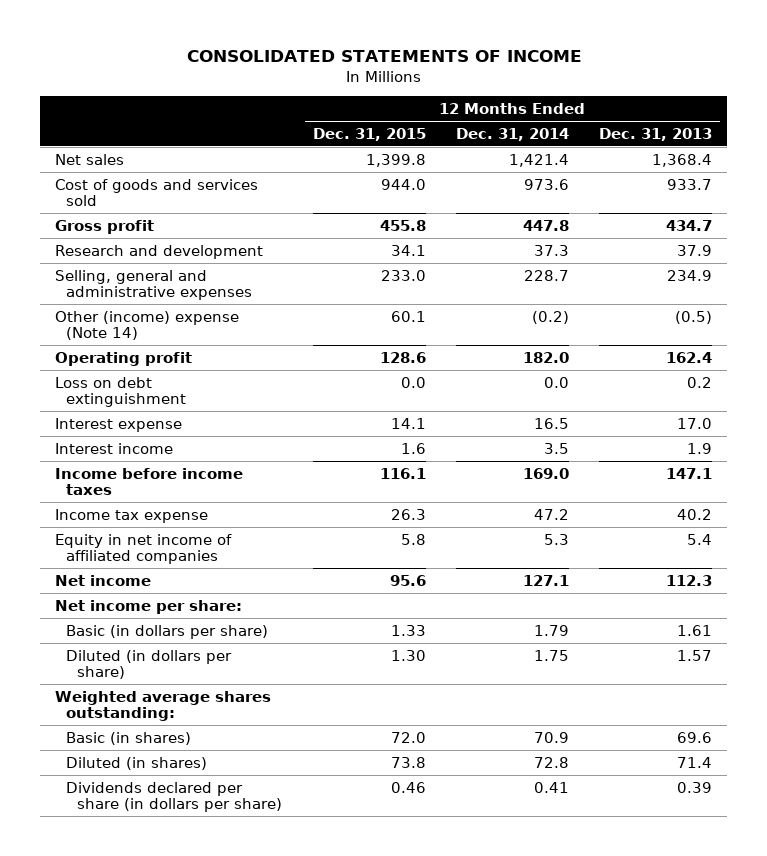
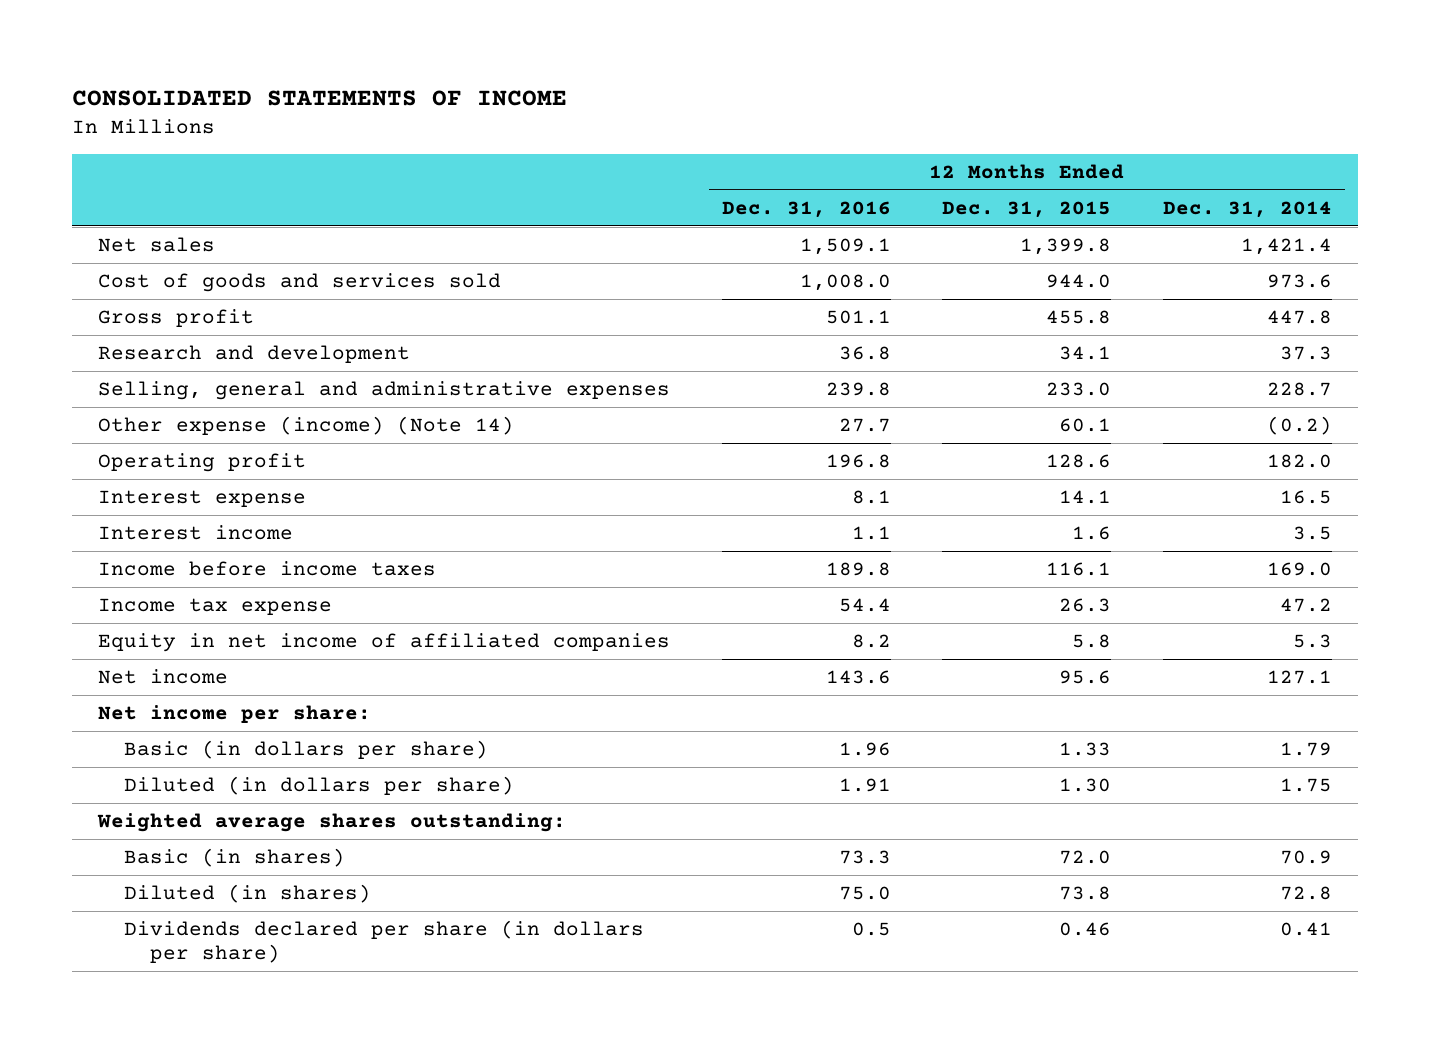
- | 12 Months Ended Dec. 31, 2015 | 12 Months Ended Dec. 31, 2014 | 12 Months Ended Dec. 31, 2013
+ | 12 Months Ended Dec. 31, 2016 | 12 Months Ended Dec. 31, 2015 | 12 Months Ended Dec. 31, 2014
- Other (income) expense (Note 14) | 60.1 | (0.2) | (0.5)
+ Other expense (income) (Note 14) | 27.7 | 60.1 | (0.2)
- Loss on debt extinguishment | 0.0 | 0.0 | 0.2

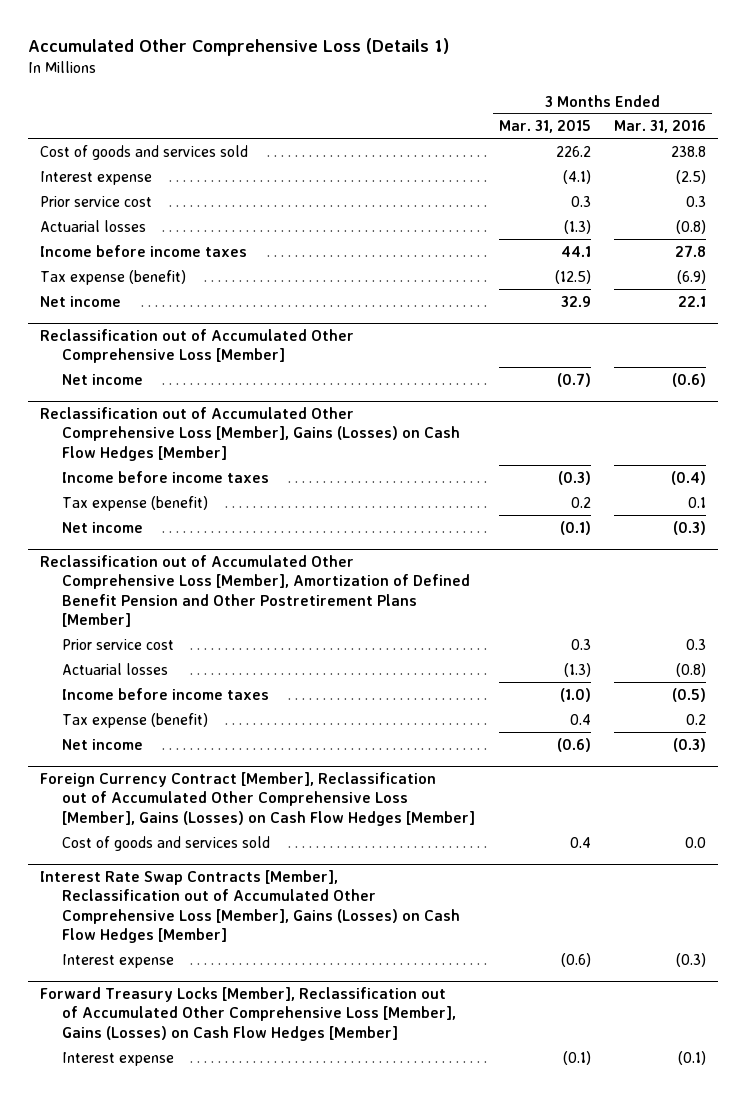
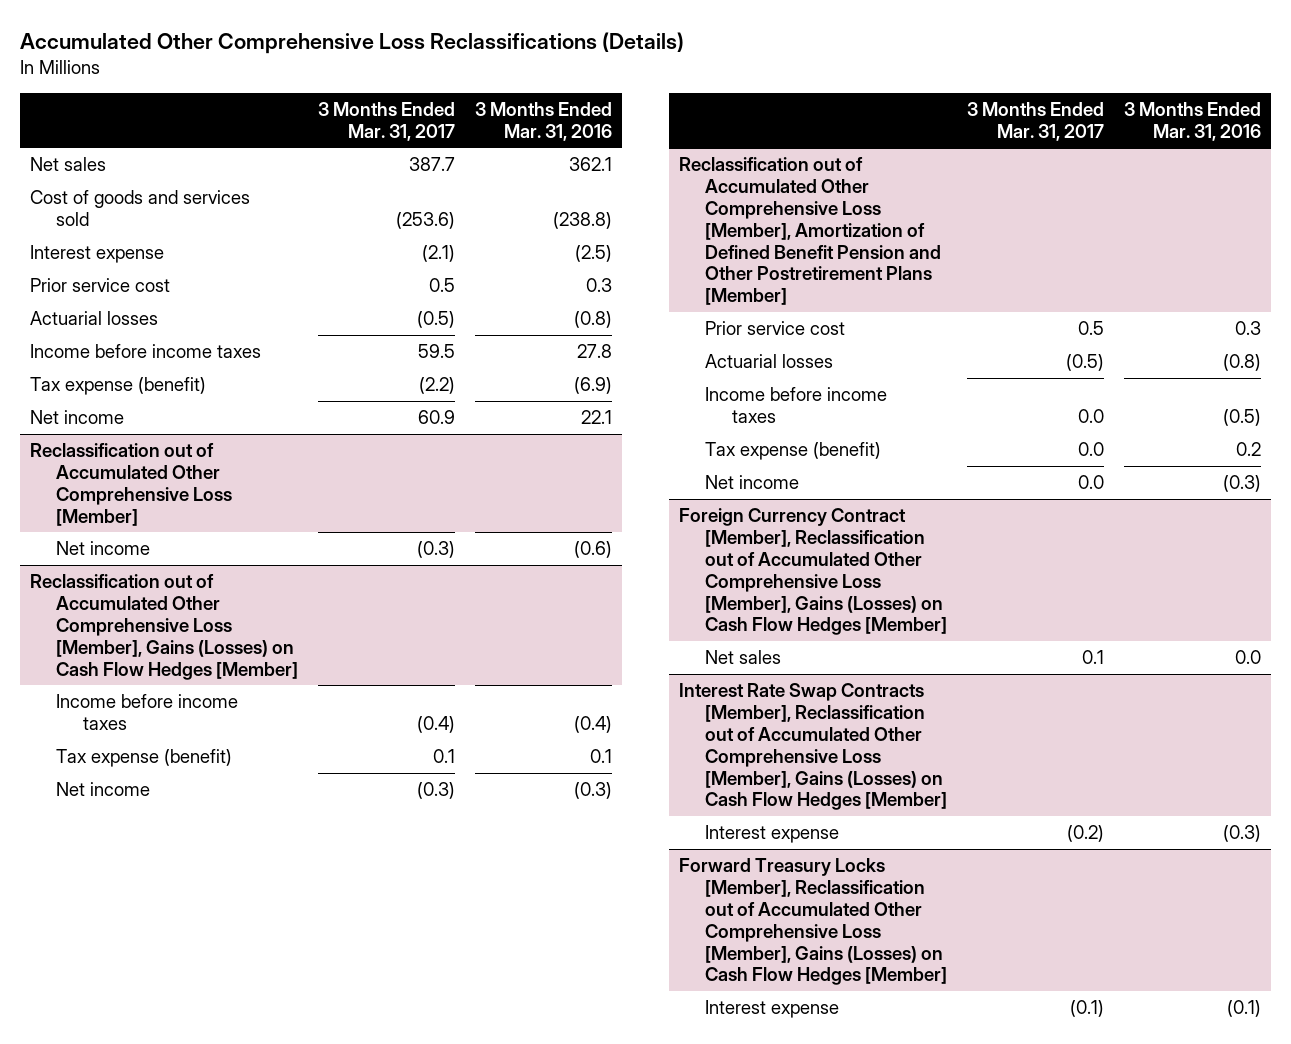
- Accumulated Other Comprehensive Loss (Details 1)
+ Accumulated Other Comprehensive Loss Reclassifications (Details)
- | 3 Months Ended Mar. 31, 2015 | 3 Months Ended Mar. 31, 2016
+ | 3 Months Ended Mar. 31, 2017 | 3 Months Ended Mar. 31, 2016
- Cost of goods and services sold | 226.2 | 238.8
+ Net sales | 387.7 | 362.1
+ Cost of goods and services sold | (253.6) | (238.8)
@ Foreign Currency Contract [Member], Reclassification out of Accumulated Other Comprehensive Loss [Member], Gains (Losses) on Cash Flow Hedges [Member]
- Cost of goods and services sold | 0.4 | 0.0
+ Net sales | 0.1 | 0.0

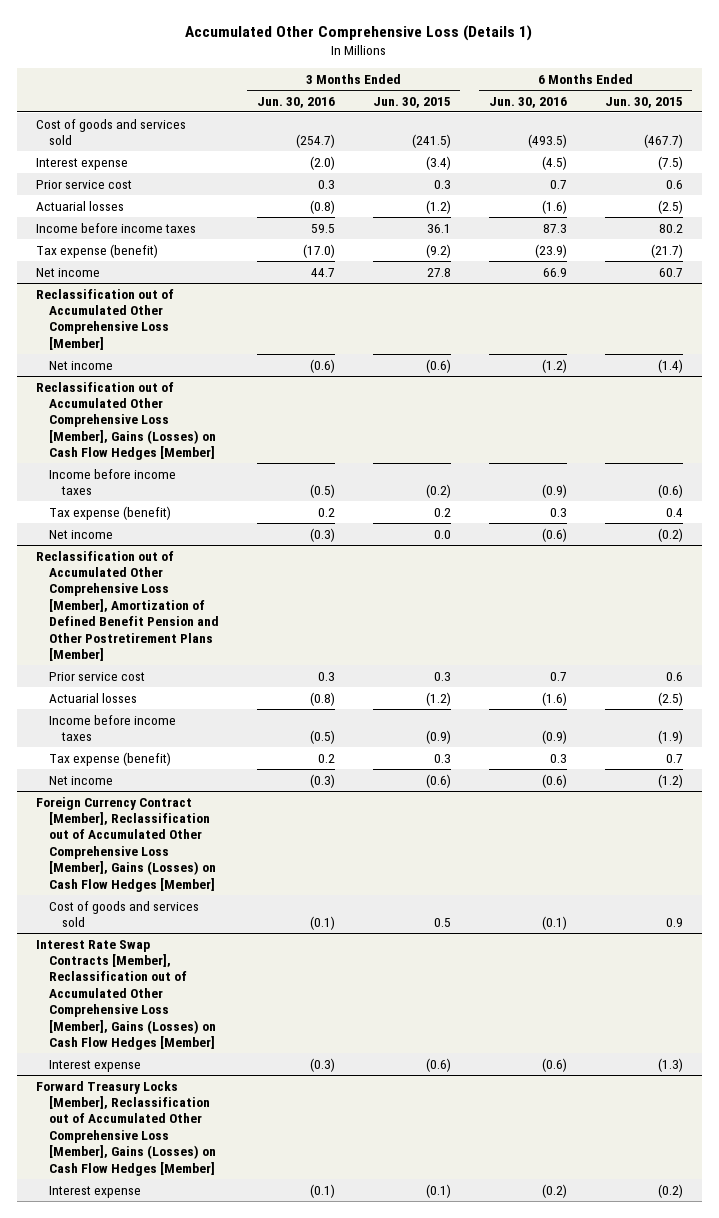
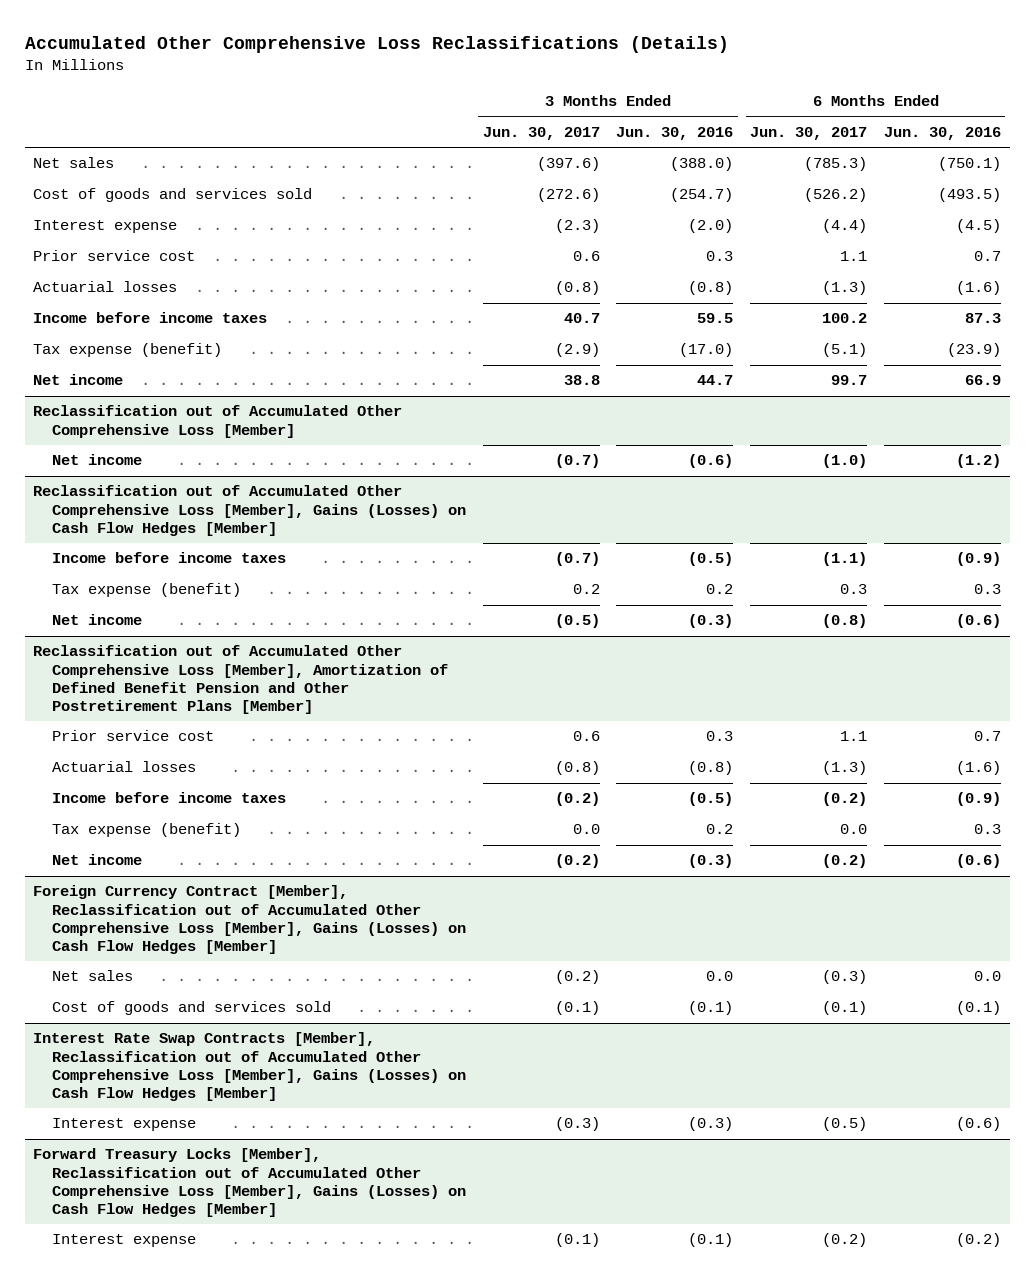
- Accumulated Other Comprehensive Loss (Details 1)
+ Accumulated Other Comprehensive Loss Reclassifications (Details)
- | 3 Months Ended Jun. 30, 2016 | 3 Months Ended Jun. 30, 2015 | 6 Months Ended Jun. 30, 2016 | 6 Months Ended Jun. 30, 2015
+ | 3 Months Ended Jun. 30, 2017 | 3 Months Ended Jun. 30, 2016 | 6 Months Ended Jun. 30, 2017 | 6 Months Ended Jun. 30, 2016
+ Net sales | (397.6) | (388.0) | (785.3) | (750.1)
@ Foreign Currency Contract [Member], Reclassification out of Accumulated Other Comprehensive Loss [Member], Gains (Losses) on Cash Flow Hedges [Member]
+ Net sales | (0.2) | 0.0 | (0.3) | 0.0

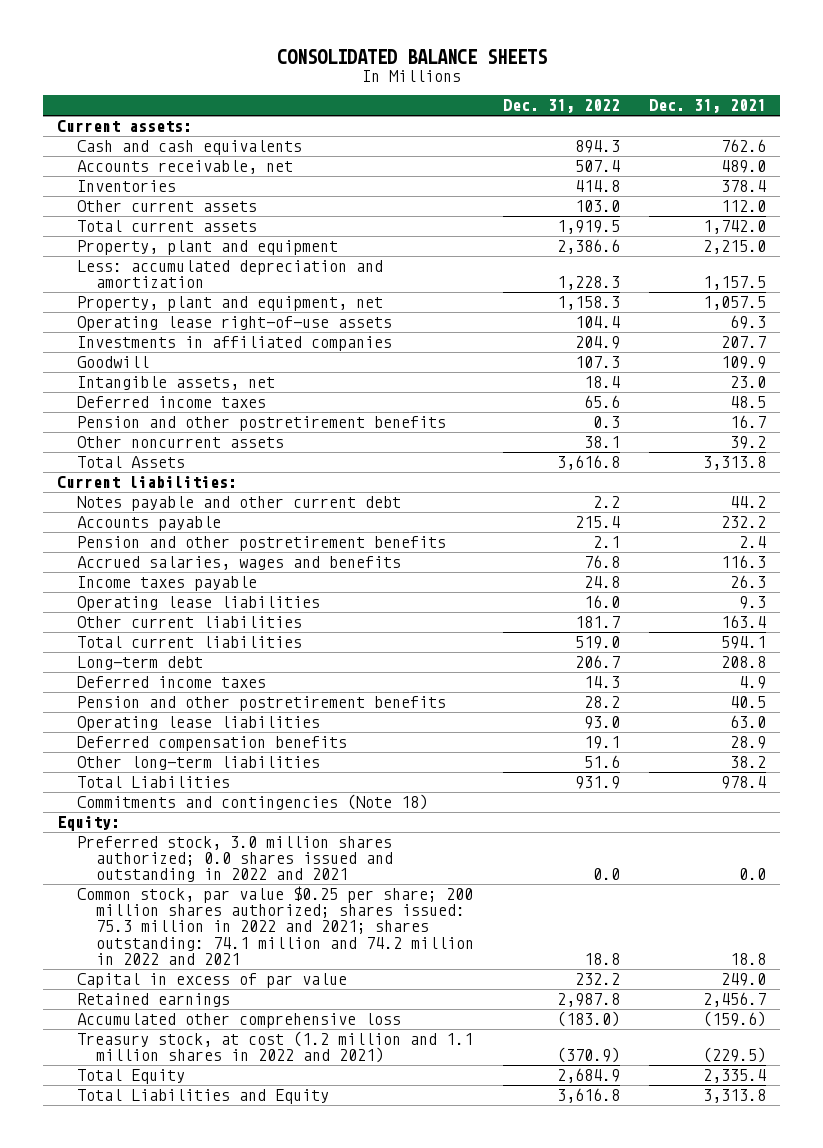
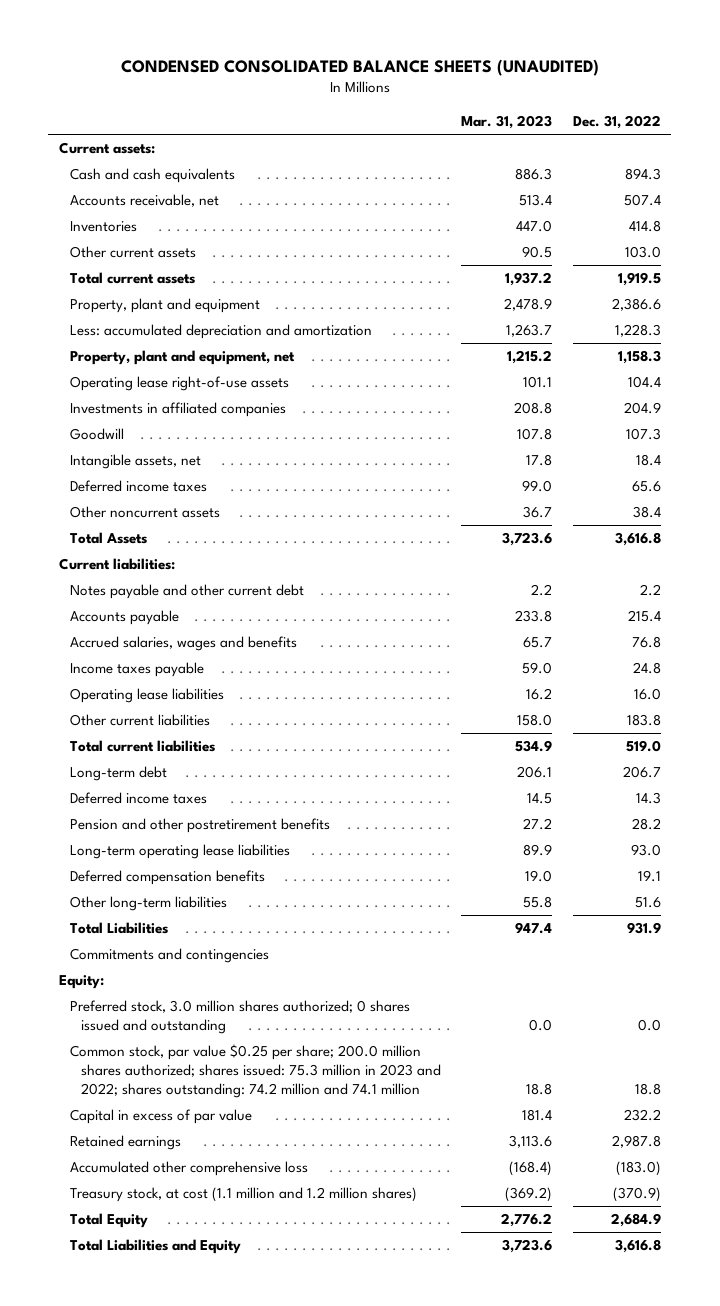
- CONSOLIDATED BALANCE SHEETS
+ CONDENSED CONSOLIDATED BALANCE SHEETS (UNAUDITED)
- | Dec. 31, 2022 | Dec. 31, 2021
+ | Mar. 31, 2023 | Dec. 31, 2022
- Pension and other postretirement benefits | 0.3 | 16.7
- Other noncurrent assets | 38.1 | 39.2
+ Other noncurrent assets | 36.7 | 38.4
- Pension and other postretirement benefits | 2.1 | 2.4
- Other current liabilities | 181.7 | 163.4
+ Other current liabilities | 158.0 | 183.8
- Operating lease liabilities | 93.0 | 63.0
+ Long-term operating lease liabilities | 89.9 | 93.0
- Commitments and contingencies (Note 18)
+ Commitments and contingencies
- Preferred stock, 3.0 million shares authorized; 0.0 shares issued and outstanding in 2022 and 2021 | 0.0 | 0.0
- Common stock, par value $0.25 per share; 200 million shares authorized; shares issued: 75.3 million in 2022 and 2021; shares outstanding: 74.1 million and 74.2 million in 2022 and 2021 | 18.8 | 18.8
+ Preferred stock, 3.0 million shares authorized; 0 shares issued and outstanding | 0.0 | 0.0
+ Common stock, par value $0.25 per share; 200.0 million shares authorized; shares issued: 75.3 million in 2023 and 2022; shares outstanding: 74.2 million and 74.1 million | 18.8 | 18.8
- Treasury stock, at cost (1.2 million and 1.1 million shares in 2022 and 2021) | (370.9) | (229.5)
+ Treasury stock, at cost (1.1 million and 1.2 million shares) | (369.2) | (370.9)

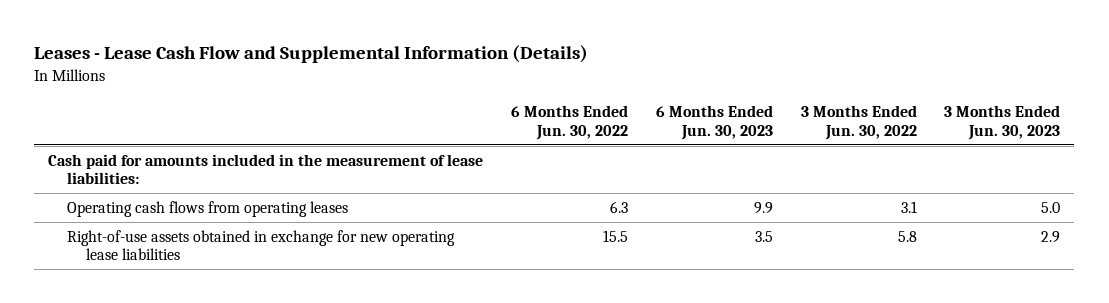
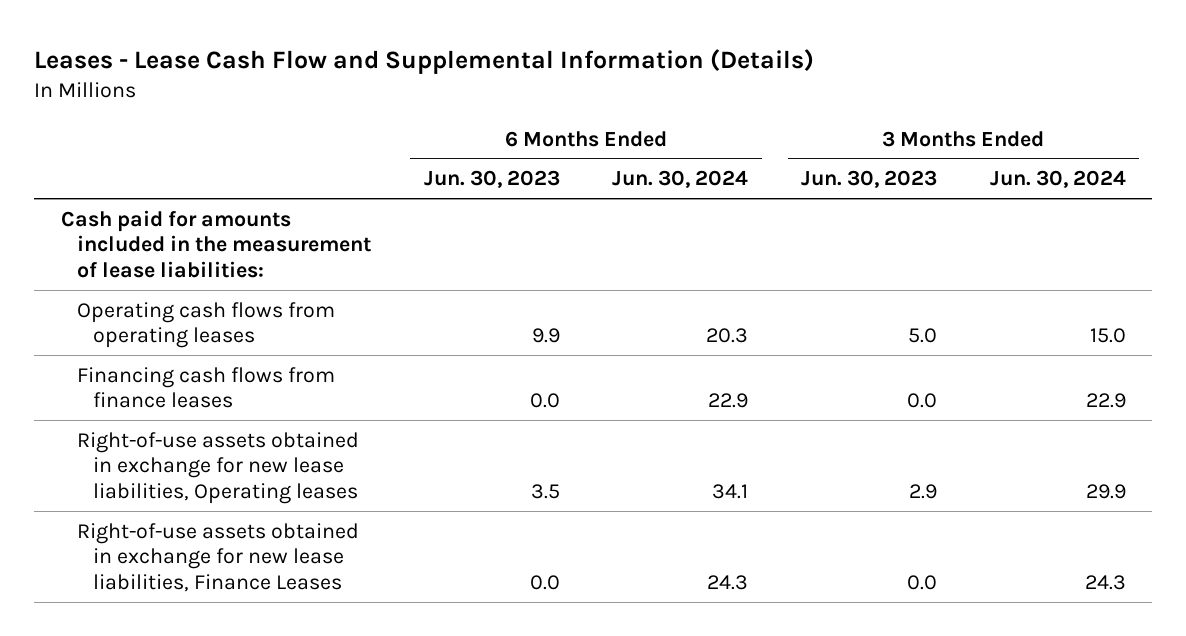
- | 6 Months Ended Jun. 30, 2022 | 6 Months Ended Jun. 30, 2023 | 3 Months Ended Jun. 30, 2022 | 3 Months Ended Jun. 30, 2023
+ | 6 Months Ended Jun. 30, 2023 | 6 Months Ended Jun. 30, 2024 | 3 Months Ended Jun. 30, 2023 | 3 Months Ended Jun. 30, 2024
- Right-of-use assets obtained in exchange for new operating lease liabilities | 15.5 | 3.5 | 5.8 | 2.9
+ Financing cash flows from finance leases | 0.0 | 22.9 | 0.0 | 22.9
+ Right-of-use assets obtained in exchange for new lease liabilities, Operating leases | 3.5 | 34.1 | 2.9 | 29.9
+ Right-of-use assets obtained in exchange for new lease liabilities, Finance Leases | 0.0 | 24.3 | 0.0 | 24.3

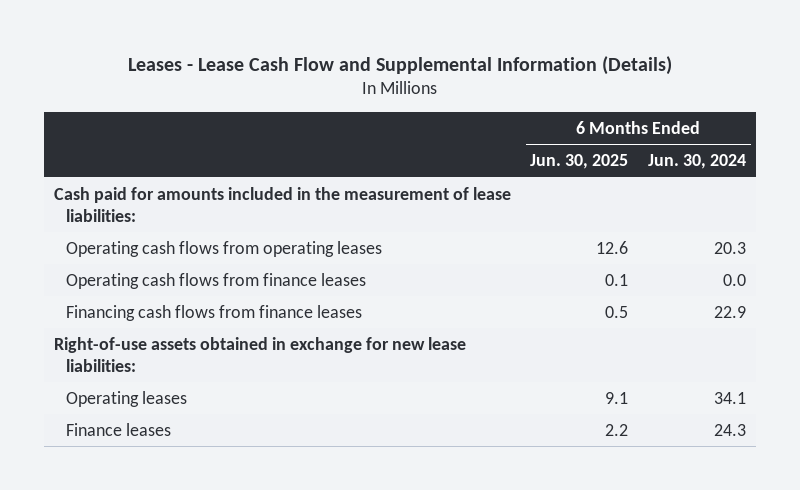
- | 6 Months Ended Jun. 30, 2023 | 6 Months Ended Jun. 30, 2024 | 3 Months Ended Jun. 30, 2023 | 3 Months Ended Jun. 30, 2024
+ | 6 Months Ended Jun. 30, 2025 | 6 Months Ended Jun. 30, 2024
+ Operating cash flows from finance leases | 0.1 | 0.0
- Right-of-use assets obtained in exchange for new lease liabilities, Operating leases | 3.5 | 34.1 | 2.9 | 29.9
- Right-of-use assets obtained in exchange for new lease liabilities, Finance Leases | 0.0 | 24.3 | 0.0 | 24.3
+ Right-of-use assets obtained in exchange for new lease liabilities:
+ Operating leases | 9.1 | 34.1
+ Finance leases | 2.2 | 24.3

